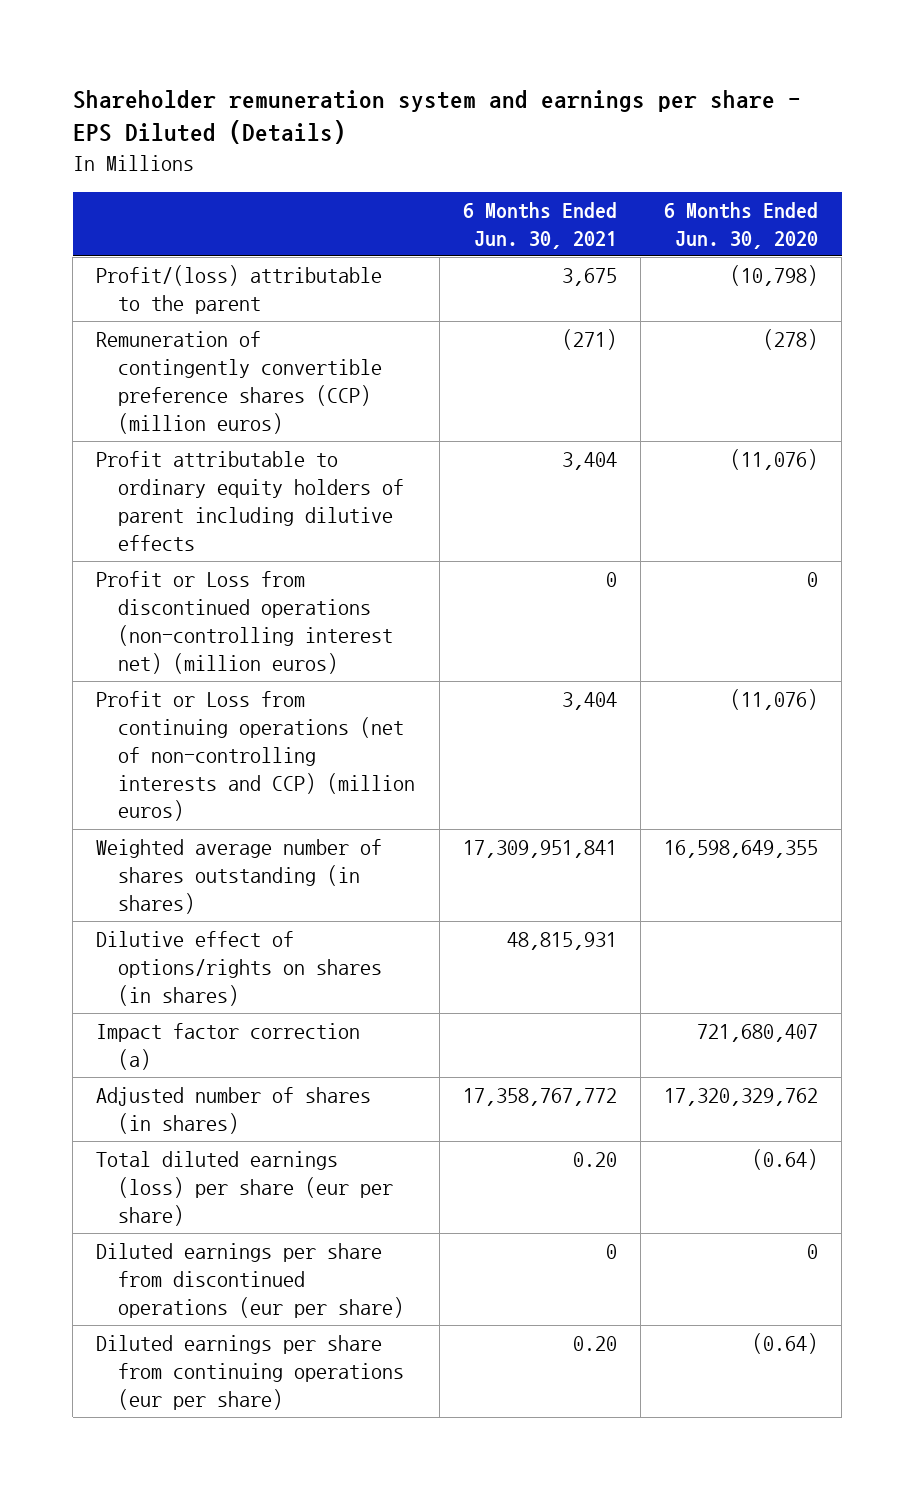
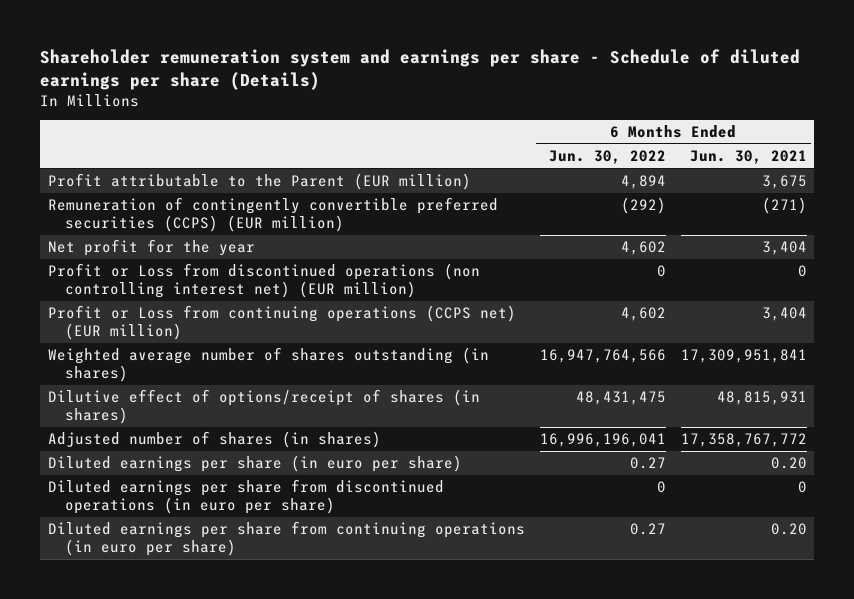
- Shareholder remuneration system and earnings per share - EPS Diluted (Details)
+ Shareholder remuneration system and earnings per share - Schedule of diluted earnings per share (Details)
- | 6 Months Ended Jun. 30, 2021 | 6 Months Ended Jun. 30, 2020
+ | 6 Months Ended Jun. 30, 2022 | 6 Months Ended Jun. 30, 2021
- Profit/(loss) attributable to the parent | 3,675 | (10,798)
- Remuneration of contingently convertible preference shares (CCP) (million euros) | (271) | (278)
- Profit attributable to ordinary equity holders of parent including dilutive effects | 3,404 | (11,076)
- Profit or Loss from discontinued operations (non-controlling interest net) (million euros) | 0 | 0
- Profit or Loss from continuing operations (net of non-controlling interests and CCP) (million euros) | 3,404 | (11,076)
+ Profit attributable to the Parent (EUR million) | 4,894 | 3,675
+ Remuneration of contingently convertible preferred securities (CCPS) (EUR million) | (292) | (271)
+ Net profit for the year | 4,602 | 3,404
+ Profit or Loss from discontinued operations (non controlling interest net) (EUR million) | 0 | 0
+ Profit or Loss from continuing operations (CCPS net) (EUR million) | 4,602 | 3,404
- Dilutive effect of options/rights on shares (in shares) | 48,815,931 |
- Impact factor correction (a) | | 721,680,407
+ Dilutive effect of options/receipt of shares (in shares) | 48,431,475 | 48,815,931
- Total diluted earnings (loss) per share (eur per share) | 0.20 | (0.64)
- Diluted earnings per share from discontinued operations (eur per share) | 0 | 0
- Diluted earnings per share from continuing operations (eur per share) | 0.20 | (0.64)
+ Diluted earnings per share (in euro per share) | 0.27 | 0.20
+ Diluted earnings per share from discontinued operations (in euro per share) | 0 | 0
+ Diluted earnings per share from continuing operations (in euro per share) | 0.27 | 0.20

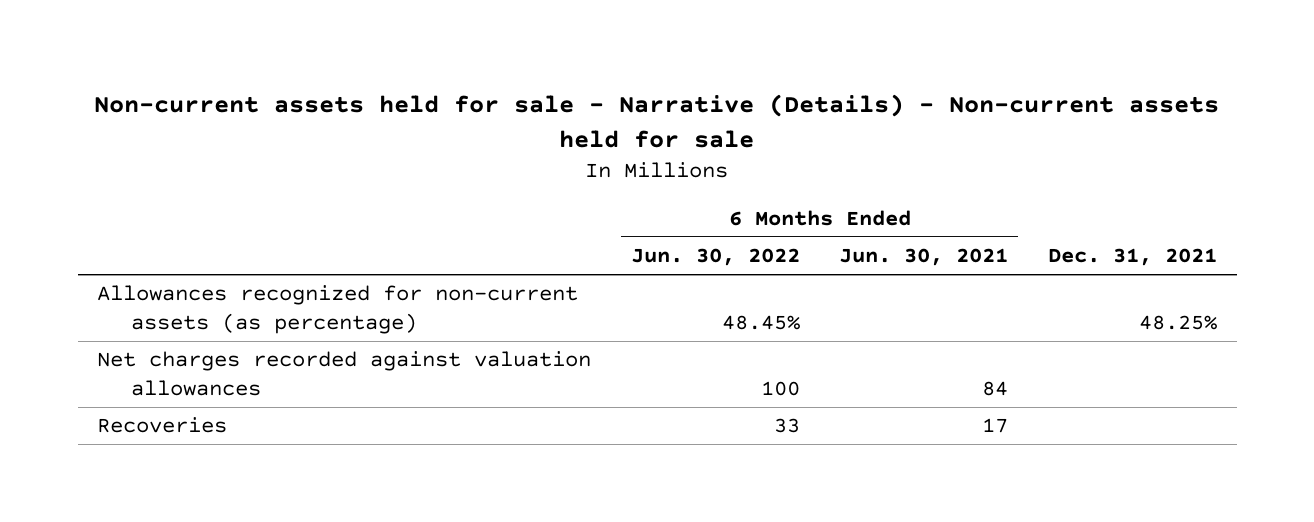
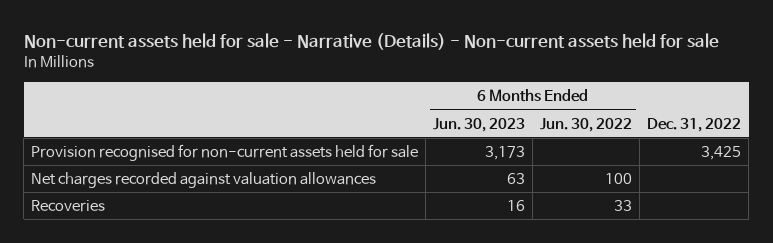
- | 6 Months Ended Jun. 30, 2022 | 6 Months Ended Jun. 30, 2021 | Dec. 31, 2021
+ | 6 Months Ended Jun. 30, 2023 | 6 Months Ended Jun. 30, 2022 | Dec. 31, 2022
- Allowances recognized for non-current assets (as percentage) | 48.45% | | 48.25%
+ Provision recognised for non-current assets held for sale | 3,173 | | 3,425

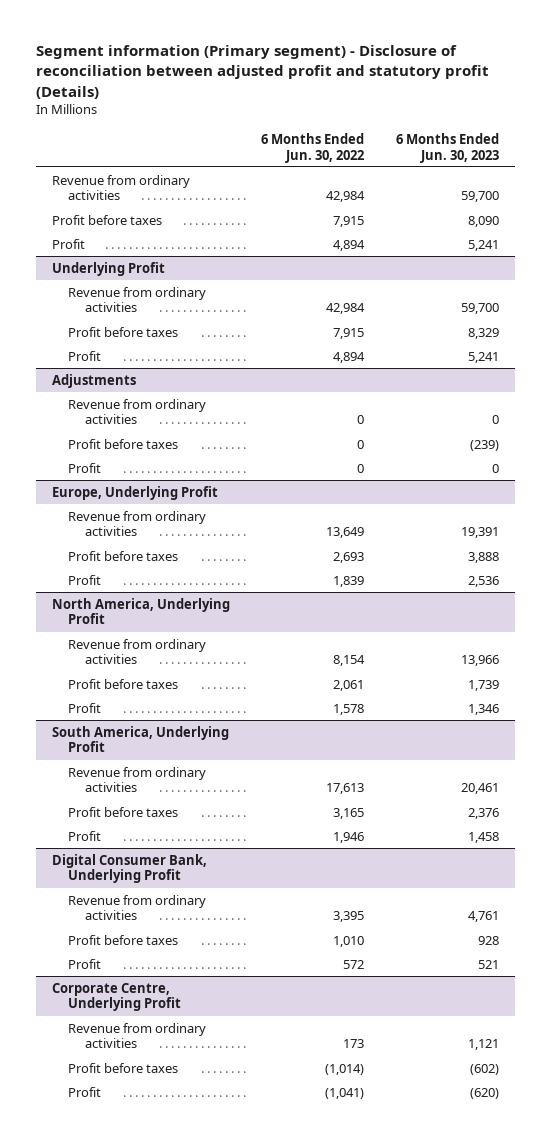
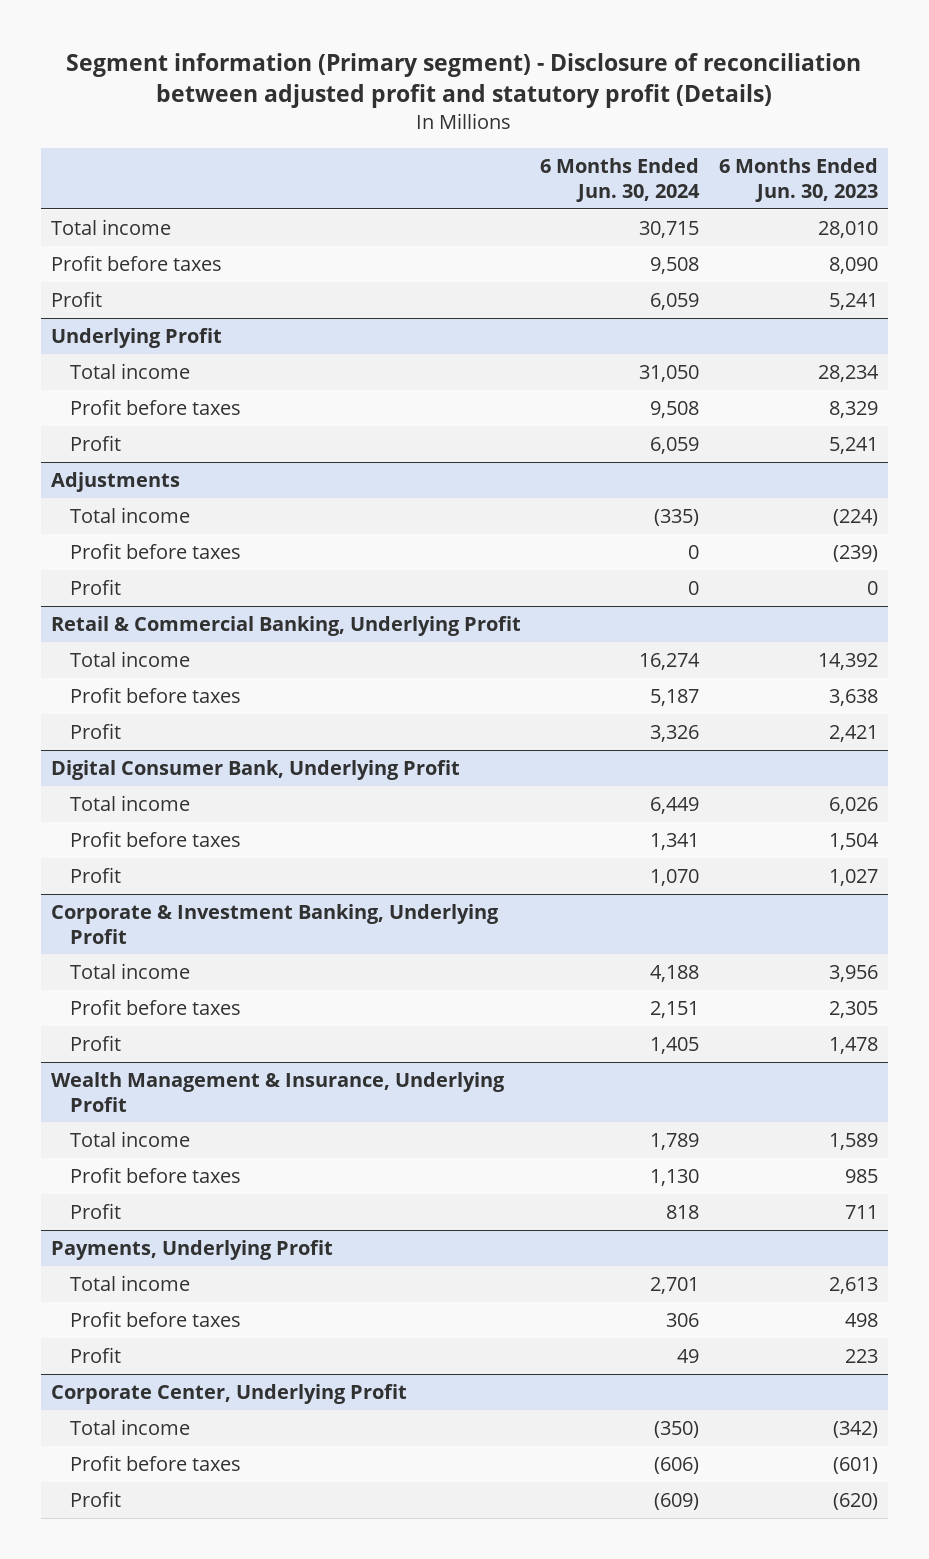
- | 6 Months Ended Jun. 30, 2022 | 6 Months Ended Jun. 30, 2023
+ | 6 Months Ended Jun. 30, 2024 | 6 Months Ended Jun. 30, 2023
- Revenue from ordinary activities | 42,984 | 59,700
+ Total income | 30,715 | 28,010
@ Underlying Profit
- Revenue from ordinary activities | 42,984 | 59,700
+ Total income | 31,050 | 28,234
@ Adjustments
- Revenue from ordinary activities | 0 | 0
+ Total income | (335) | (224)
- Europe, Underlying Profit
- Revenue from ordinary activities | 13,649 | 19,391
- Profit before taxes | 2,693 | 3,888
- Profit | 1,839 | 2,536
- North America, Underlying Profit
- Revenue from ordinary activities | 8,154 | 13,966
- Profit before taxes | 2,061 | 1,739
- Profit | 1,578 | 1,346
- South America, Underlying Profit
- Revenue from ordinary activities | 17,613 | 20,461
- Profit before taxes | 3,165 | 2,376
- Profit | 1,946 | 1,458
+ Retail & Commercial Banking, Underlying Profit
+ Total income | 16,274 | 14,392
+ Profit before taxes | 5,187 | 3,638
+ Profit | 3,326 | 2,421
@ Digital Consumer Bank, Underlying Profit
- Revenue from ordinary activities | 3,395 | 4,761
- Profit before taxes | 1,010 | 928
- Profit | 572 | 521
- Corporate Centre, Underlying Profit
- Revenue from ordinary activities | 173 | 1,121
- Profit before taxes | (1,014) | (602)
@ Digital Consumer Bank, Underlying Profit
+ Total income | 6,449 | 6,026
+ Profit before taxes | 1,341 | 1,504
+ Profit | 1,070 | 1,027
+ Corporate & Investment Banking, Underlying Profit
+ Total income | 4,188 | 3,956
+ Profit before taxes | 2,151 | 2,305
+ Profit | 1,405 | 1,478
+ Wealth Management & Insurance, Underlying Profit
+ Total income | 1,789 | 1,589
+ Profit before taxes | 1,130 | 985
+ Profit | 818 | 711
+ Payments, Underlying Profit
+ Total income | 2,701 | 2,613
+ Profit before taxes | 306 | 498
+ Profit | 49 | 223
+ Corporate Center, Underlying Profit
+ Total income | (350) | (342)
+ Profit before taxes | (606) | (601)

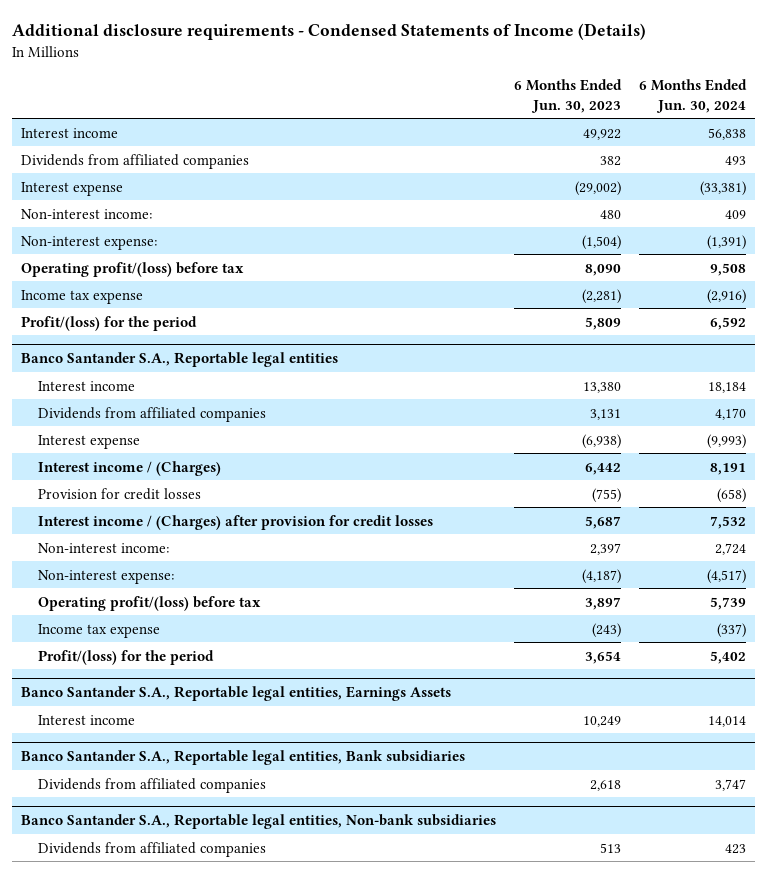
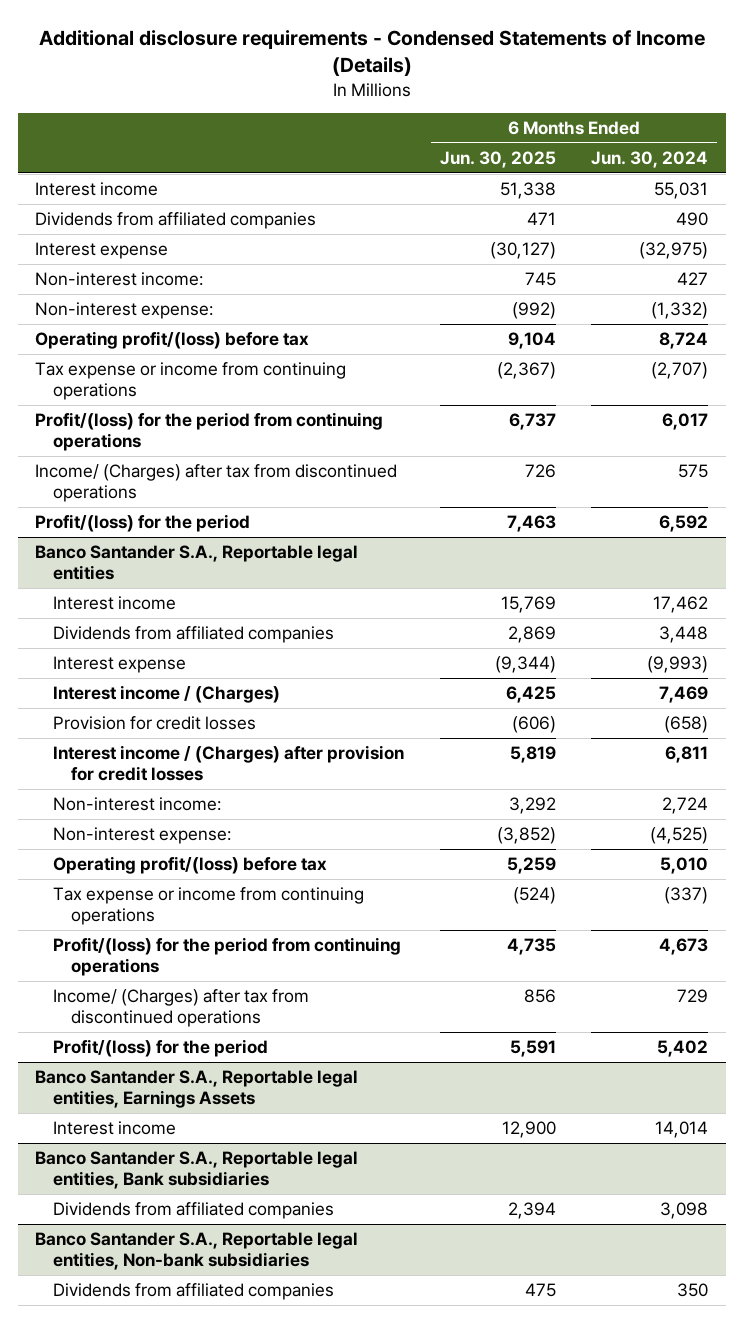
- | 6 Months Ended Jun. 30, 2023 | 6 Months Ended Jun. 30, 2024
+ | 6 Months Ended Jun. 30, 2025 | 6 Months Ended Jun. 30, 2024
- Interest income | 49,922 | 56,838
- Dividends from affiliated companies | 382 | 493
- Interest expense | (29,002) | (33,381)
- Non-interest income: | 480 | 409
- Non-interest expense: | (1,504) | (1,391)
- Operating profit/(loss) before tax | 8,090 | 9,508
- Income tax expense | (2,281) | (2,916)
+ Interest income | 51,338 | 55,031
+ Dividends from affiliated companies | 471 | 490
+ Interest expense | (30,127) | (32,975)
+ Non-interest income: | 745 | 427
+ Non-interest expense: | (992) | (1,332)
+ Operating profit/(loss) before tax | 9,104 | 8,724
+ Tax expense or income from continuing operations | (2,367) | (2,707)
+ Profit/(loss) for the period from continuing operations | 6,737 | 6,017
+ Income/ (Charges) after tax from discontinued operations | 726 | 575
@ Banco Santander S.A., Reportable legal entities
- Interest income | 13,380 | 18,184
- Dividends from affiliated companies | 3,131 | 4,170
+ Interest income | 15,769 | 17,462
+ Dividends from affiliated companies | 2,869 | 3,448
- Interest income / (Charges) | 6,442 | 8,191
+ Interest income / (Charges) | 6,425 | 7,469
- Interest income / (Charges) after provision for credit losses | 5,687 | 7,532
+ Interest income / (Charges) after provision for credit losses | 5,819 | 6,811
- Non-interest expense: | (4,187) | (4,517)
- Operating profit/(loss) before tax | 3,897 | 5,739
- Income tax expense | (243) | (337)
+ Non-interest expense: | (3,852) | (4,525)
+ Operating profit/(loss) before tax | 5,259 | 5,010
+ Tax expense or income from continuing operations | (524) | (337)
+ Profit/(loss) for the period from continuing operations | 4,735 | 4,673
+ Income/ (Charges) after tax from discontinued operations | 856 | 729
@ Banco Santander S.A., Reportable legal entities, Bank subsidiaries
- Dividends from affiliated companies | 2,618 | 3,747
+ Dividends from affiliated companies | 2,394 | 3,098
@ Banco Santander S.A., Reportable legal entities, Non-bank subsidiaries
- Dividends from affiliated companies | 513 | 423
+ Dividends from affiliated companies | 475 | 350

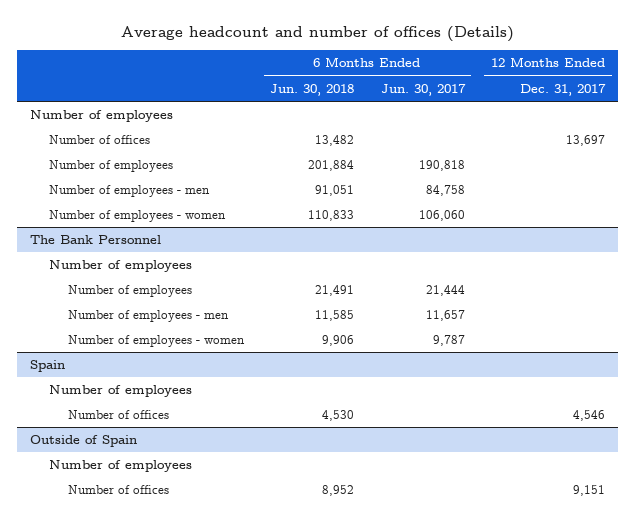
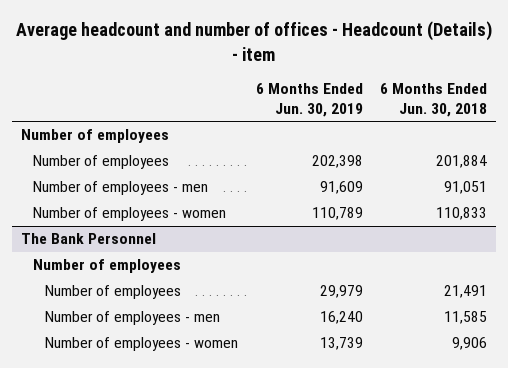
- Average headcount and number of offices (Details)
+ Average headcount and number of offices - Headcount (Details) - item
- | 6 Months Ended Jun. 30, 2018 | 6 Months Ended Jun. 30, 2017 | 12 Months Ended Dec. 31, 2017
+ | 6 Months Ended Jun. 30, 2019 | 6 Months Ended Jun. 30, 2018
- Number of offices | 13,482 | | 13,697
- Spain
- Number of employees
- Number of offices | 4,530 | | 4,546
- Outside of Spain
- Number of employees
- Number of offices | 8,952 | | 9,151

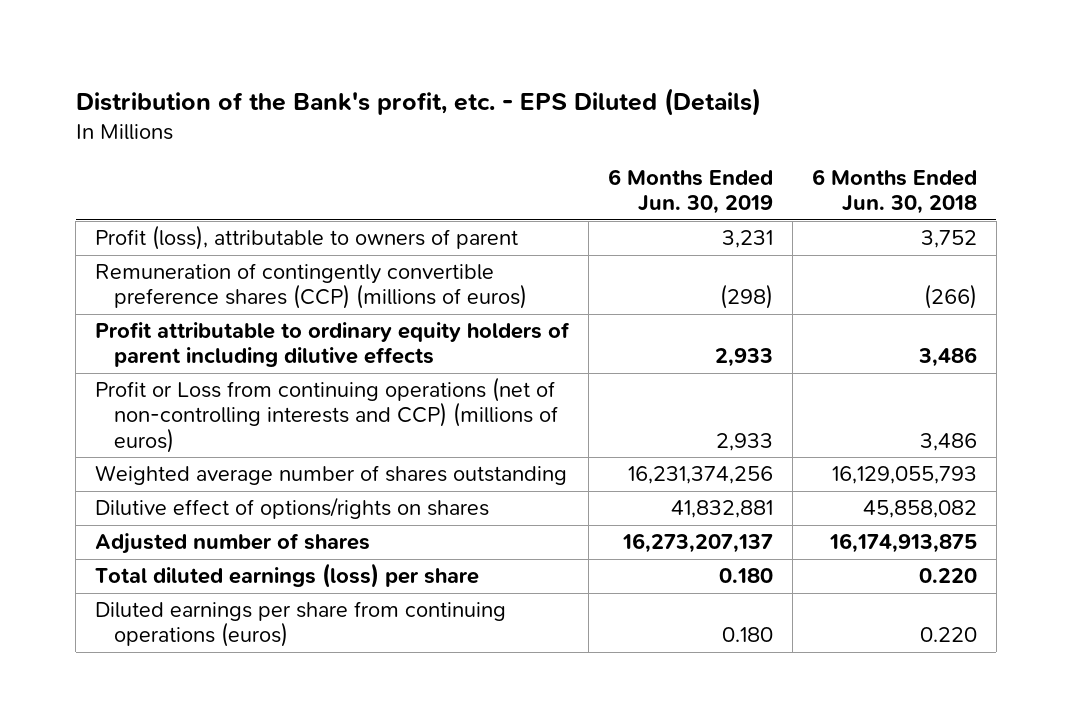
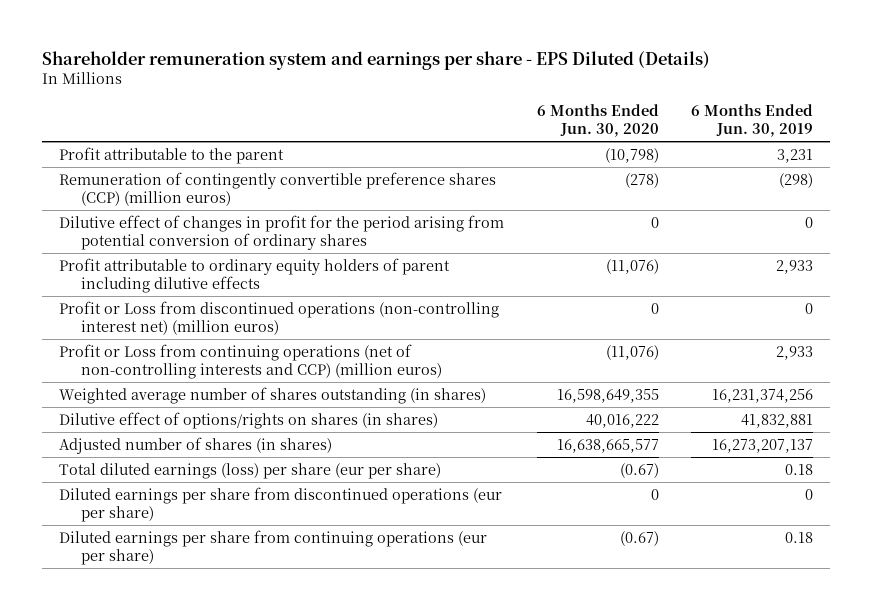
- Distribution of the Bank's profit, etc. - EPS Diluted (Details)
+ Shareholder remuneration system and earnings per share - EPS Diluted (Details)
- | 6 Months Ended Jun. 30, 2019 | 6 Months Ended Jun. 30, 2018
+ | 6 Months Ended Jun. 30, 2020 | 6 Months Ended Jun. 30, 2019
- Profit (loss), attributable to owners of parent | 3,231 | 3,752
- Remuneration of contingently convertible preference shares (CCP) (millions of euros) | (298) | (266)
+ Profit attributable to the parent | (10,798) | 3,231
+ Remuneration of contingently convertible preference shares (CCP) (million euros) | (278) | (298)
+ Dilutive effect of changes in profit for the period arising from potential conversion of ordinary shares | 0 | 0
- Profit or Loss from continuing operations (net of non-controlling interests and CCP) (millions of euros) | 2,933 | 3,486
- Weighted average number of shares outstanding | 16,231,374,256 | 16,129,055,793
- Dilutive effect of options/rights on shares | 41,832,881 | 45,858,082
- Adjusted number of shares | 16,273,207,137 | 16,174,913,875
- Total diluted earnings (loss) per share | 0.180 | 0.220
- Diluted earnings per share from continuing operations (euros) | 0.180 | 0.220
+ Profit or Loss from discontinued operations (non-controlling interest net) (million euros) | 0 | 0
+ Profit or Loss from continuing operations (net of non-controlling interests and CCP) (million euros) | (11,076) | 2,933
+ Weighted average number of shares outstanding (in shares) | 16,598,649,355 | 16,231,374,256
+ Dilutive effect of options/rights on shares (in shares) | 40,016,222 | 41,832,881
+ Adjusted number of shares (in shares) | 16,638,665,577 | 16,273,207,137
+ Total diluted earnings (loss) per share (eur per share) | (0.67) | 0.18
+ Diluted earnings per share from discontinued operations (eur per share) | 0 | 0
+ Diluted earnings per share from continuing operations (eur per share) | (0.67) | 0.18

